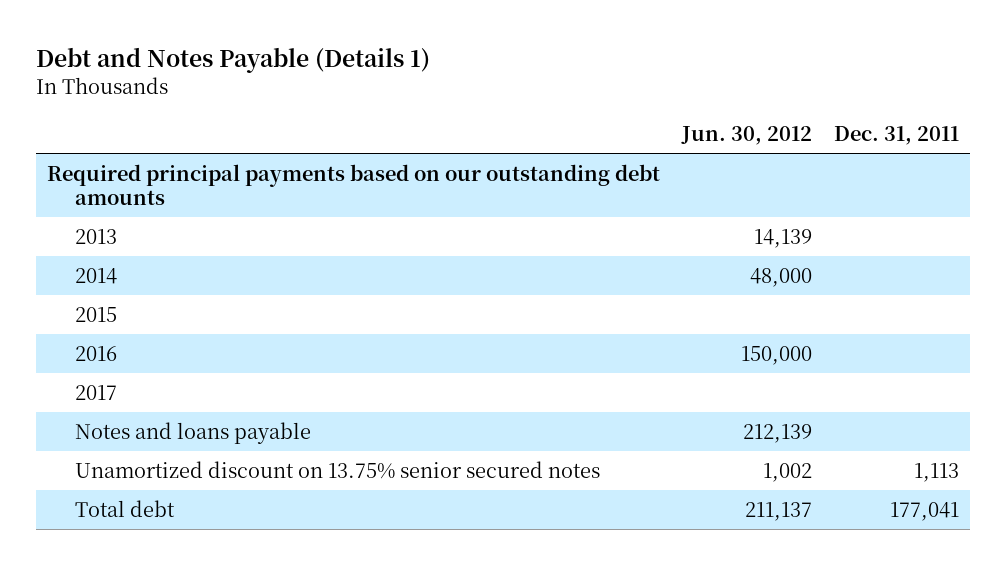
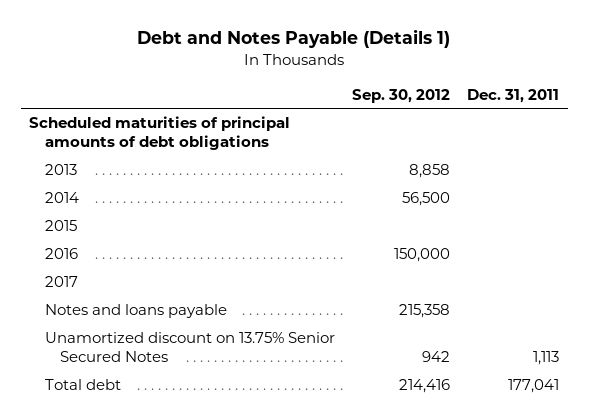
- | Jun. 30, 2012 | Dec. 31, 2011
+ | Sep. 30, 2012 | Dec. 31, 2011
- Required principal payments based on our outstanding debt amounts
+ Scheduled maturities of principal amounts of debt obligations
- Unamortized discount on 13.75% senior secured notes | 1,002 | 1,113
+ Unamortized discount on 13.75% Senior Secured Notes | 942 | 1,113

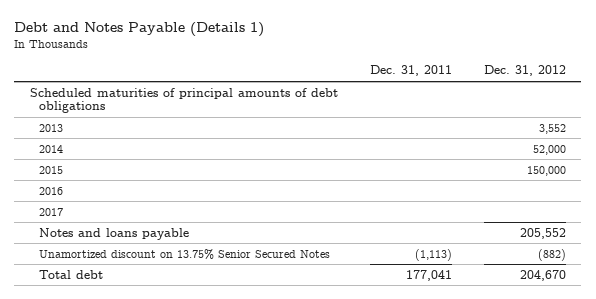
- | Sep. 30, 2012 | Dec. 31, 2011
+ | Dec. 31, 2011 | Dec. 31, 2012
- Unamortized discount on 13.75% Senior Secured Notes | 942 | 1,113
+ Unamortized discount on 13.75% Senior Secured Notes | (1,113) | (882)

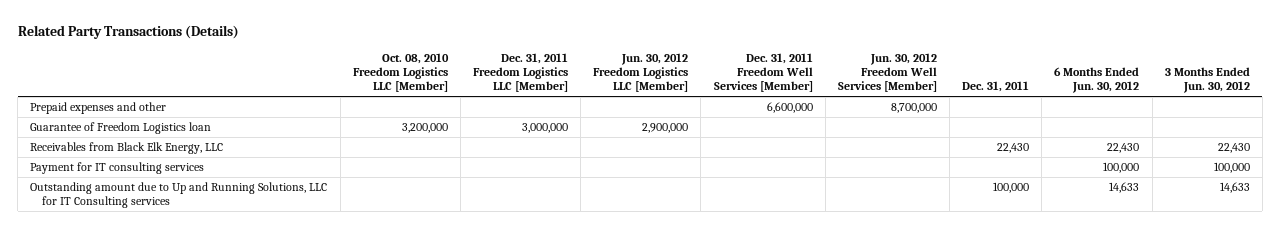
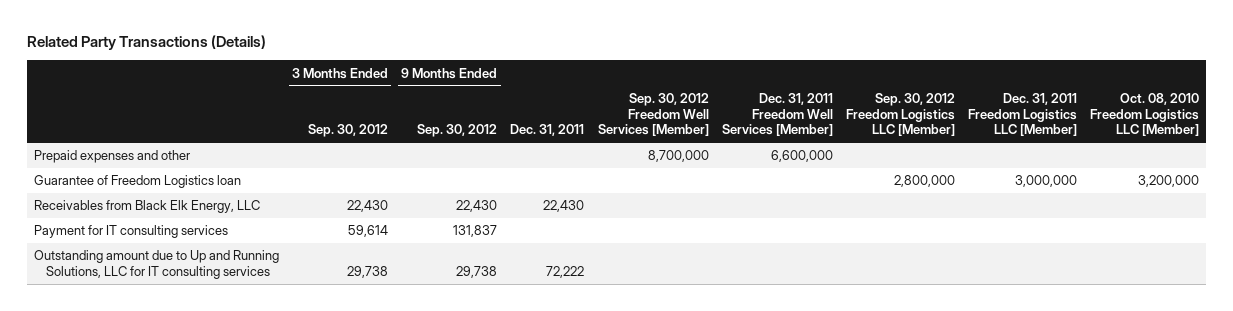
- | Oct. 08, 2010 Freedom Logistics LLC [Member] | Dec. 31, 2011 Freedom Logistics LLC [Member] | Jun. 30, 2012 Freedom Logistics LLC [Member] | Dec. 31, 2011 Freedom Well Services [Member] | Jun. 30, 2012 Freedom Well Services [Member] | Dec. 31, 2011 | 6 Months Ended Jun. 30, 2012 | 3 Months Ended Jun. 30, 2012
+ | 3 Months Ended Sep. 30, 2012 | 9 Months Ended Sep. 30, 2012 | Dec. 31, 2011 | Sep. 30, 2012 Freedom Well Services [Member] | Dec. 31, 2011 Freedom Well Services [Member] | Sep. 30, 2012 Freedom Logistics LLC [Member] | Dec. 31, 2011 Freedom Logistics LLC [Member] | Oct. 08, 2010 Freedom Logistics LLC [Member]
- Outstanding amount due to Up and Running Solutions, LLC for IT Consulting services | | | | | | 100,000 | 14,633 | 14,633
+ Outstanding amount due to Up and Running Solutions, LLC for IT consulting services | 29,738 | 29,738 | 72,222 | | | | |

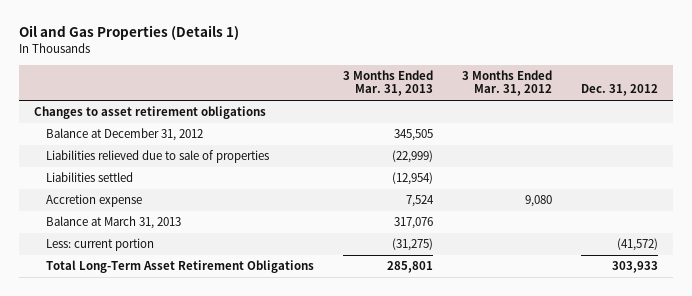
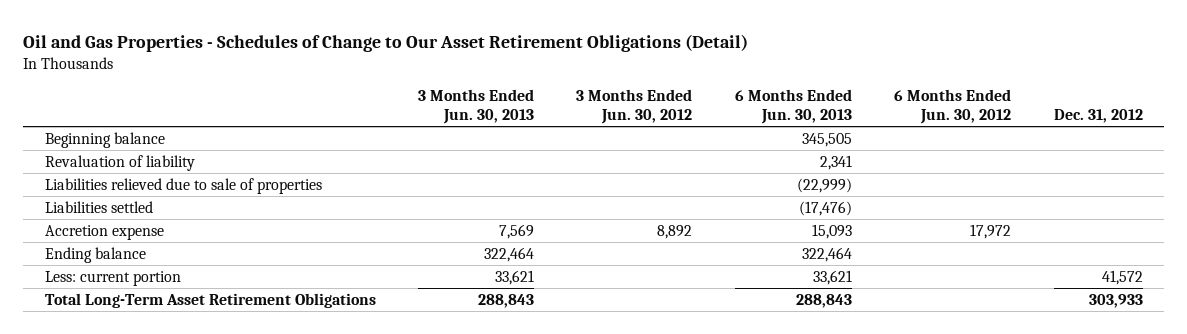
- Oil and Gas Properties (Details 1)
+ Oil and Gas Properties - Schedules of Change to Our Asset Retirement Obligations (Detail)
- | 3 Months Ended Mar. 31, 2013 | 3 Months Ended Mar. 31, 2012 | Dec. 31, 2012
+ | 3 Months Ended Jun. 30, 2013 | 3 Months Ended Jun. 30, 2012 | 6 Months Ended Jun. 30, 2013 | 6 Months Ended Jun. 30, 2012 | Dec. 31, 2012
- Changes to asset retirement obligations
- Balance at December 31, 2012 | 345,505 | |
+ Beginning balance | | | 345,505 | |
+ Revaluation of liability | | | 2,341 | |
- Balance at March 31, 2013 | 317,076 | |
- Less: current portion | (31,275) | | (41,572)
+ Ending balance | 322,464 | | 322,464 | |
+ Less: current portion | 33,621 | | 33,621 | | 41,572

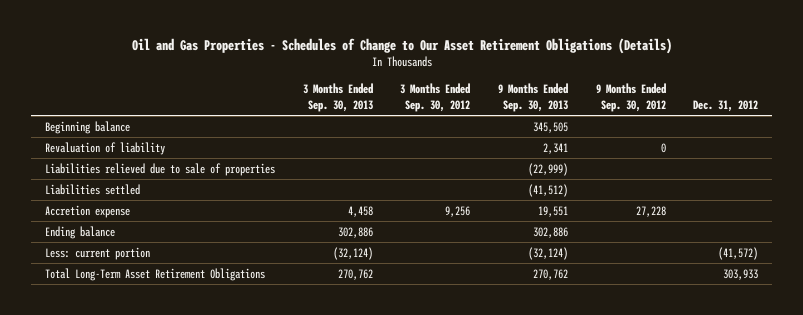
- Oil and Gas Properties - Schedules of Change to Our Asset Retirement Obligations (Detail)
+ Oil and Gas Properties - Schedules of Change to Our Asset Retirement Obligations (Details)
- | 3 Months Ended Jun. 30, 2013 | 3 Months Ended Jun. 30, 2012 | 6 Months Ended Jun. 30, 2013 | 6 Months Ended Jun. 30, 2012 | Dec. 31, 2012
+ | 3 Months Ended Sep. 30, 2013 | 3 Months Ended Sep. 30, 2012 | 9 Months Ended Sep. 30, 2013 | 9 Months Ended Sep. 30, 2012 | Dec. 31, 2012
- Less: current portion | 33,621 | | 33,621 | | 41,572
+ Less: current portion | (32,124) | | (32,124) | | (41,572)

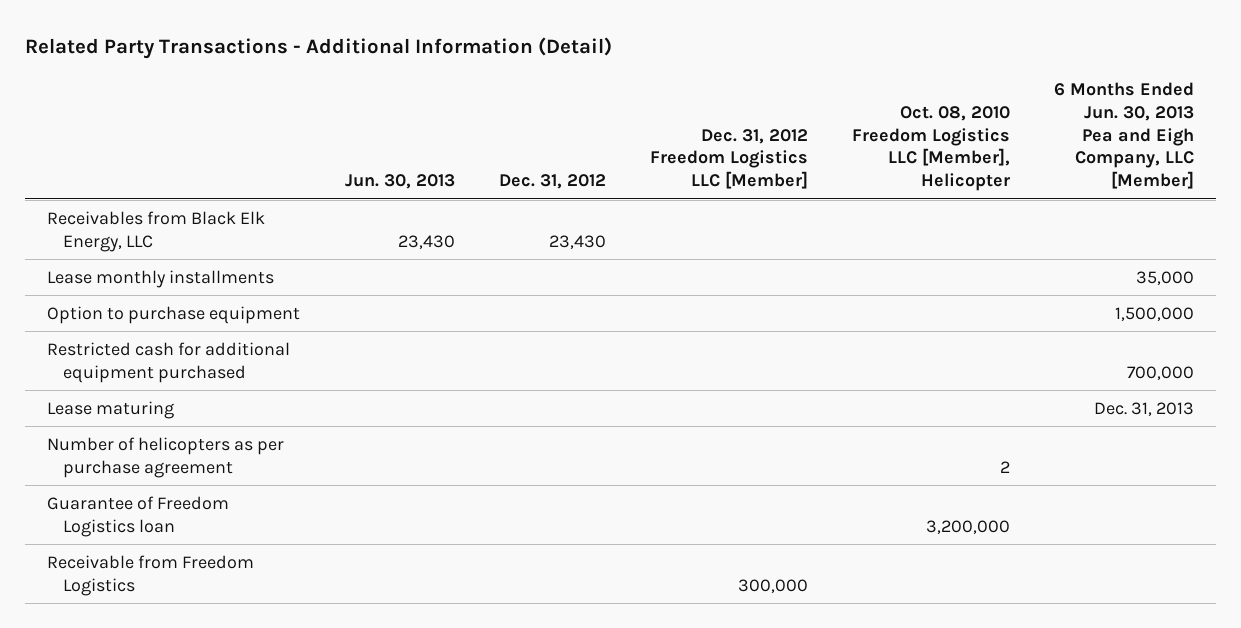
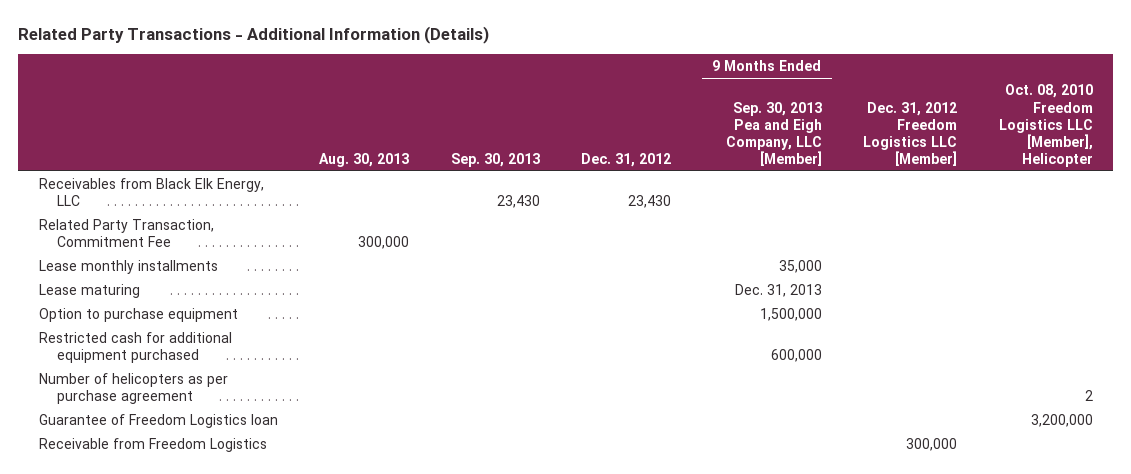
- Related Party Transactions - Additional Information (Detail)
+ Related Party Transactions - Additional Information (Details)
- | Jun. 30, 2013 | Dec. 31, 2012 | Dec. 31, 2012 Freedom Logistics LLC [Member] | Oct. 08, 2010 Freedom Logistics LLC [Member], Helicopter | 6 Months Ended Jun. 30, 2013 Pea and Eigh Company, LLC [Member]
+ | Aug. 30, 2013 | Sep. 30, 2013 | Dec. 31, 2012 | 9 Months Ended Sep. 30, 2013 Pea and Eigh Company, LLC [Member] | Dec. 31, 2012 Freedom Logistics LLC [Member] | Oct. 08, 2010 Freedom Logistics LLC [Member], Helicopter
+ Related Party Transaction, Commitment Fee | 300,000 | | | | |
moved up: Lease maturing | | | | Dec. 31, 2013 | |

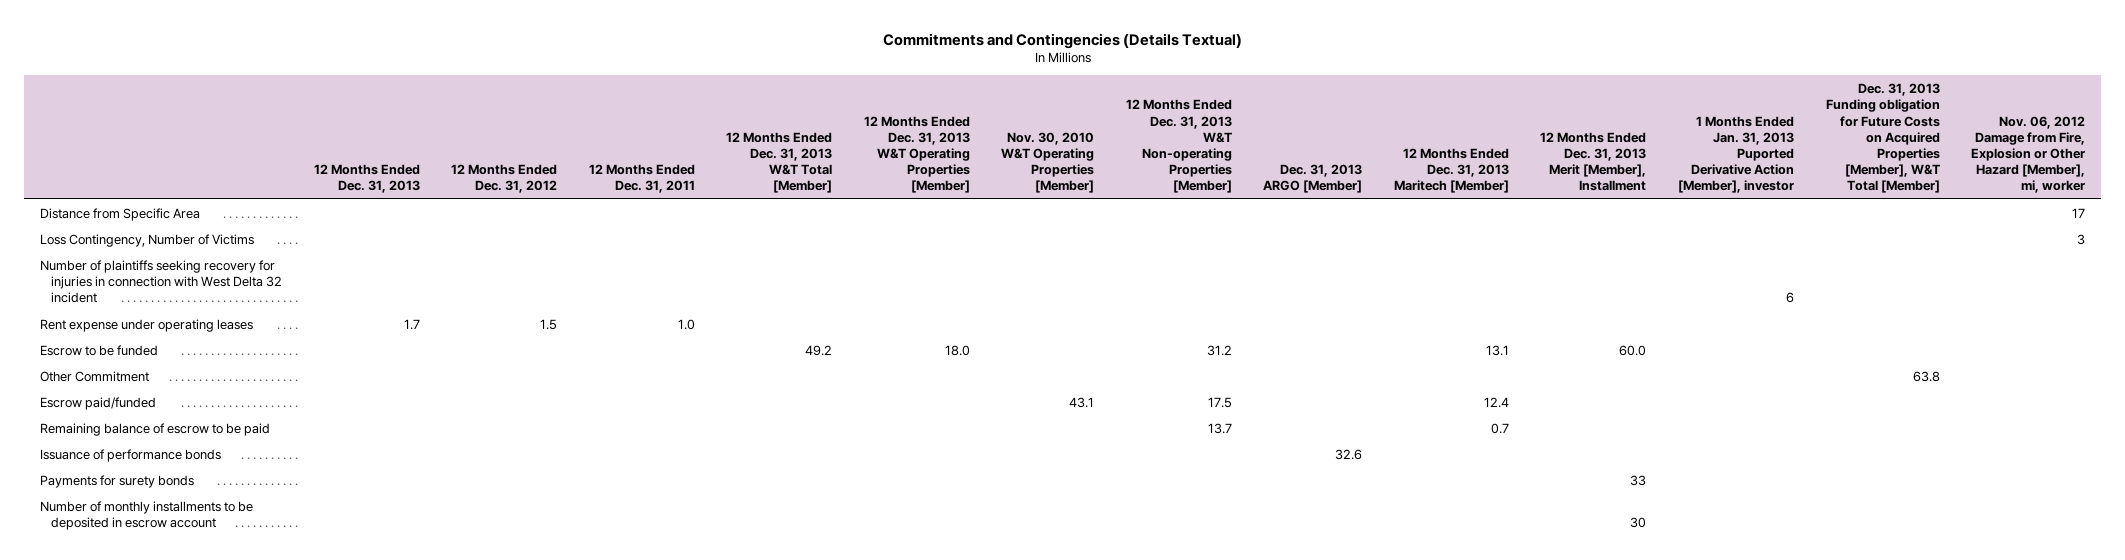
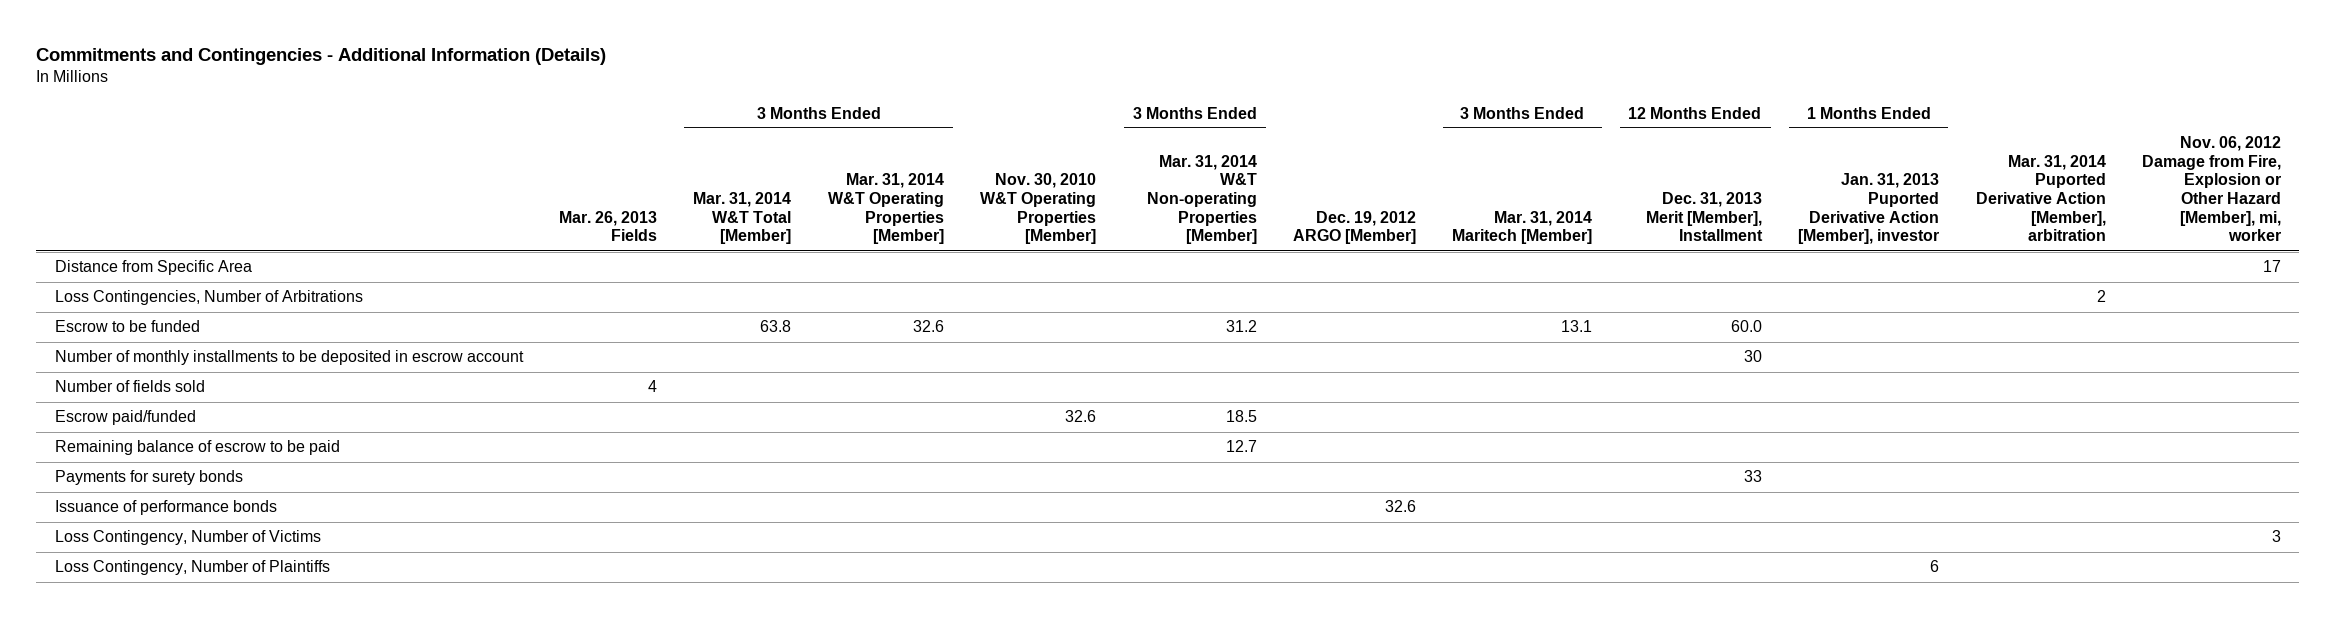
- Commitments and Contingencies (Details Textual)
+ Commitments and Contingencies - Additional Information (Details)
- | 12 Months Ended Dec. 31, 2013 | 12 Months Ended Dec. 31, 2012 | 12 Months Ended Dec. 31, 2011 | 12 Months Ended Dec. 31, 2013 W&T Total [Member] | 12 Months Ended Dec. 31, 2013 W&T Operating Properties [Member] | Nov. 30, 2010 W&T Operating Properties [Member] | 12 Months Ended Dec. 31, 2013 W&T Non-operating Properties [Member] | Dec. 31, 2013 ARGO [Member] | 12 Months Ended Dec. 31, 2013 Maritech [Member] | 12 Months Ended Dec. 31, 2013 Merit [Member], Installment | 1 Months Ended Jan. 31, 2013 Puported Derivative Action [Member], investor | Dec. 31, 2013 Funding obligation for Future Costs on Acquired Properties [Member], W&T Total [Member] | Nov. 06, 2012 Damage from Fire, Explosion or Other Hazard [Member], mi, worker
+ | Mar. 26, 2013 Fields | 3 Months Ended Mar. 31, 2014 W&T Total [Member] | 3 Months Ended Mar. 31, 2014 W&T Operating Properties [Member] | Nov. 30, 2010 W&T Operating Properties [Member] | 3 Months Ended Mar. 31, 2014 W&T Non-operating Properties [Member] | Dec. 19, 2012 ARGO [Member] | 3 Months Ended Mar. 31, 2014 Maritech [Member] | 12 Months Ended Dec. 31, 2013 Merit [Member], Installment | 1 Months Ended Jan. 31, 2013 Puported Derivative Action [Member], investor | Mar. 31, 2014 Puported Derivative Action [Member], arbitration | Nov. 06, 2012 Damage from Fire, Explosion or Other Hazard [Member], mi, worker
- Number of plaintiffs seeking recovery for injuries in connection with West Delta 32 incident | | | | | | | | | | | 6 | |
- Rent expense under operating leases | 1.7 | 1.5 | 1.0 | | | | | | | | | |
+ Loss Contingencies, Number of Arbitrations | | | | | | | | | | 2 |
- Other Commitment | | | | | | | | | | | | 63.8 |
- Escrow paid/funded | | | | | | 43.1 | 17.5 | | 12.4 | | | |
moved up: Number of monthly installments to be deposited in escrow account | | | | | | | | 30 | | |
+ Number of fields sold | 4 | | | | | | | | | |
+ Escrow paid/funded | | | | 32.6 | 18.5 | | | | | |
moved down: Issuance of performance bonds | | | | | | 32.6 | | | | |
moved down: Loss Contingency, Number of Victims | | | | | | | | | | | 3
+ Loss Contingency, Number of Plaintiffs | | | | | | | | | 6 | |

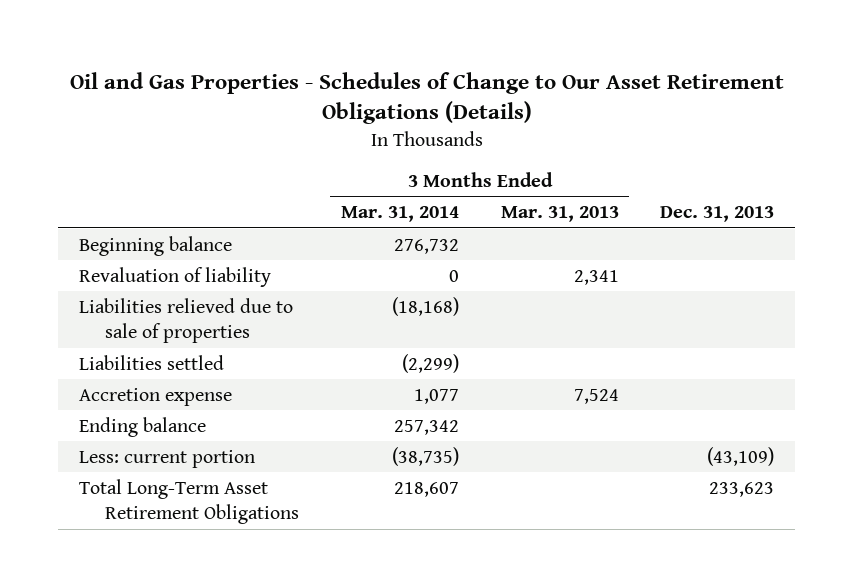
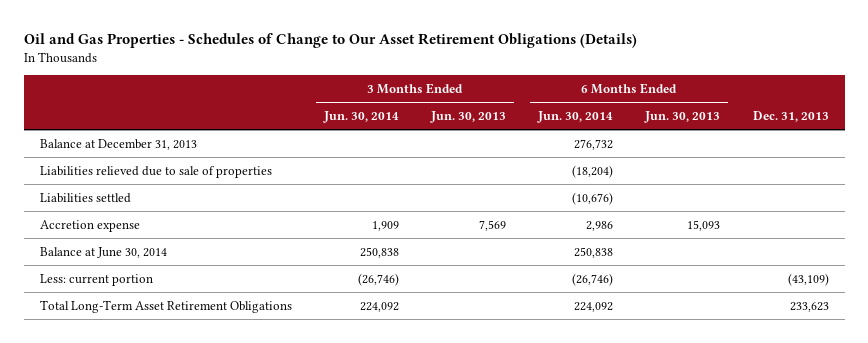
- | 3 Months Ended Mar. 31, 2014 | 3 Months Ended Mar. 31, 2013 | Dec. 31, 2013
+ | 3 Months Ended Jun. 30, 2014 | 3 Months Ended Jun. 30, 2013 | 6 Months Ended Jun. 30, 2014 | 6 Months Ended Jun. 30, 2013 | Dec. 31, 2013
- Beginning balance | 276,732 | |
- Revaluation of liability | 0 | 2,341 |
+ Balance at December 31, 2013 | | | 276,732 | |
- Ending balance | 257,342 | |
+ Balance at June 30, 2014 | 250,838 | | 250,838 | |

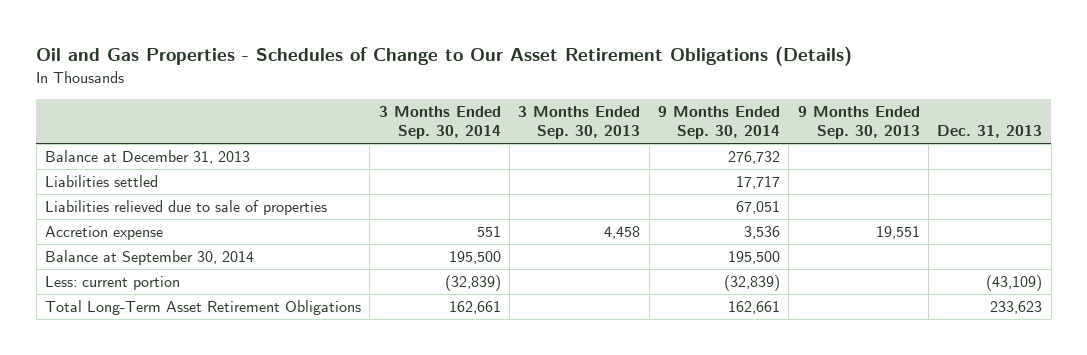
- | 3 Months Ended Jun. 30, 2014 | 3 Months Ended Jun. 30, 2013 | 6 Months Ended Jun. 30, 2014 | 6 Months Ended Jun. 30, 2013 | Dec. 31, 2013
+ | 3 Months Ended Sep. 30, 2014 | 3 Months Ended Sep. 30, 2013 | 9 Months Ended Sep. 30, 2014 | 9 Months Ended Sep. 30, 2013 | Dec. 31, 2013
moved down: Liabilities relieved due to sale of properties | | | 67,051 | |
- Balance at June 30, 2014 | 250,838 | | 250,838 | |
+ Balance at September 30, 2014 | 195,500 | | 195,500 | |

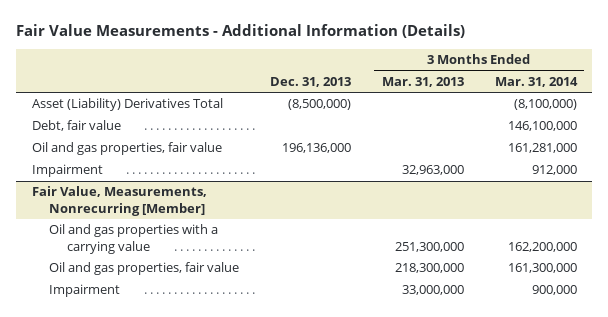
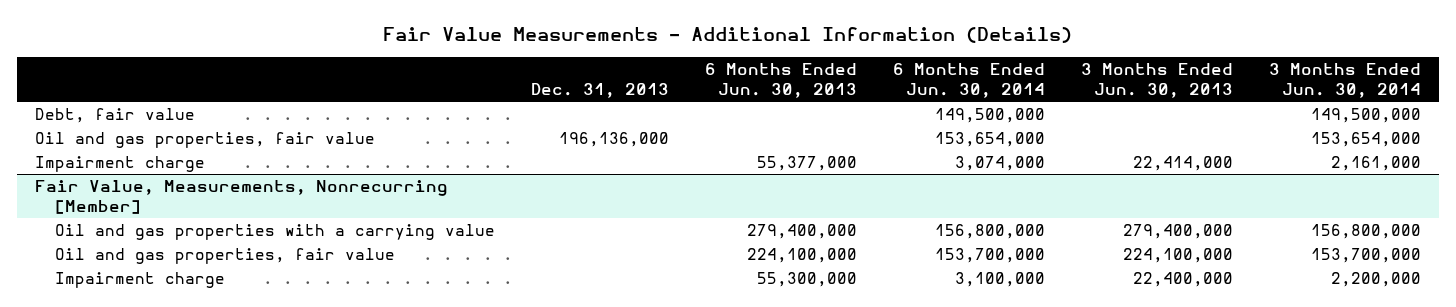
- | Dec. 31, 2013 | 3 Months Ended Mar. 31, 2013 | 3 Months Ended Mar. 31, 2014
+ | Dec. 31, 2013 | 6 Months Ended Jun. 30, 2013 | 6 Months Ended Jun. 30, 2014 | 3 Months Ended Jun. 30, 2013 | 3 Months Ended Jun. 30, 2014
- Asset (Liability) Derivatives Total | (8,500,000) | | (8,100,000)
- Impairment | | 32,963,000 | 912,000
+ Impairment charge | | 55,377,000 | 3,074,000 | 22,414,000 | 2,161,000
@ Fair Value, Measurements, Nonrecurring [Member]
- Impairment | | 33,000,000 | 900,000
+ Impairment charge | | 55,300,000 | 3,100,000 | 22,400,000 | 2,200,000

